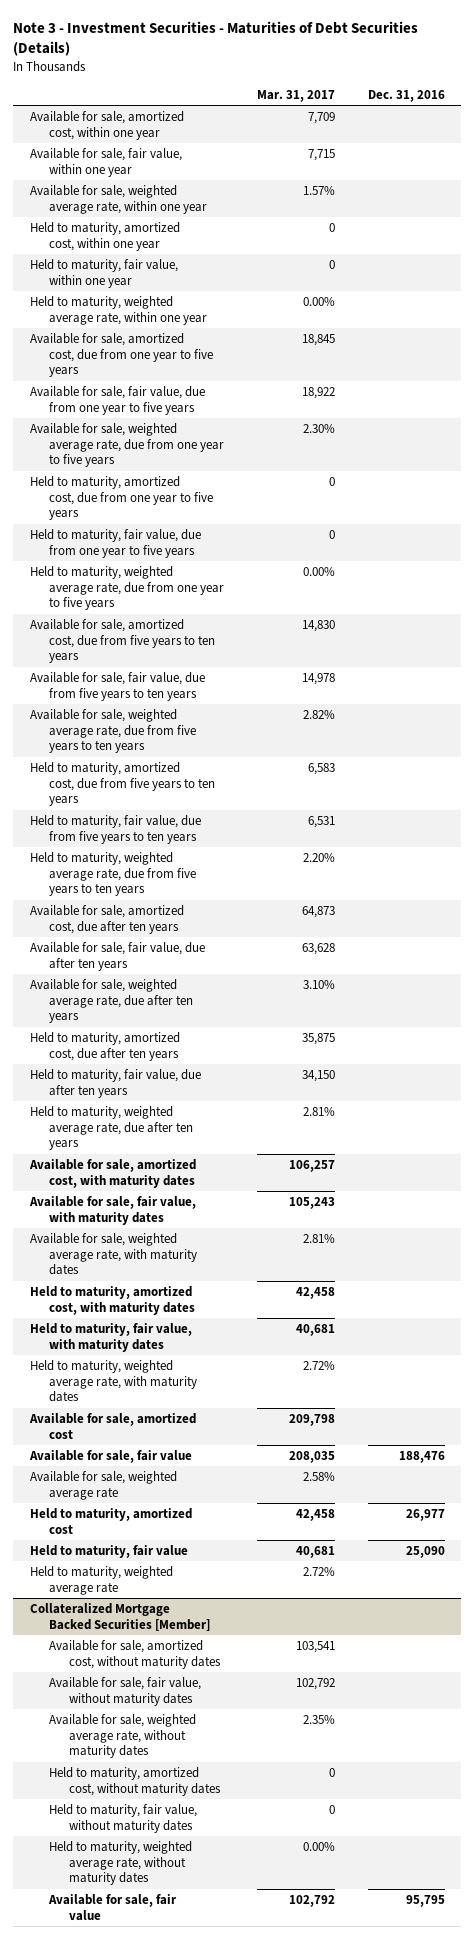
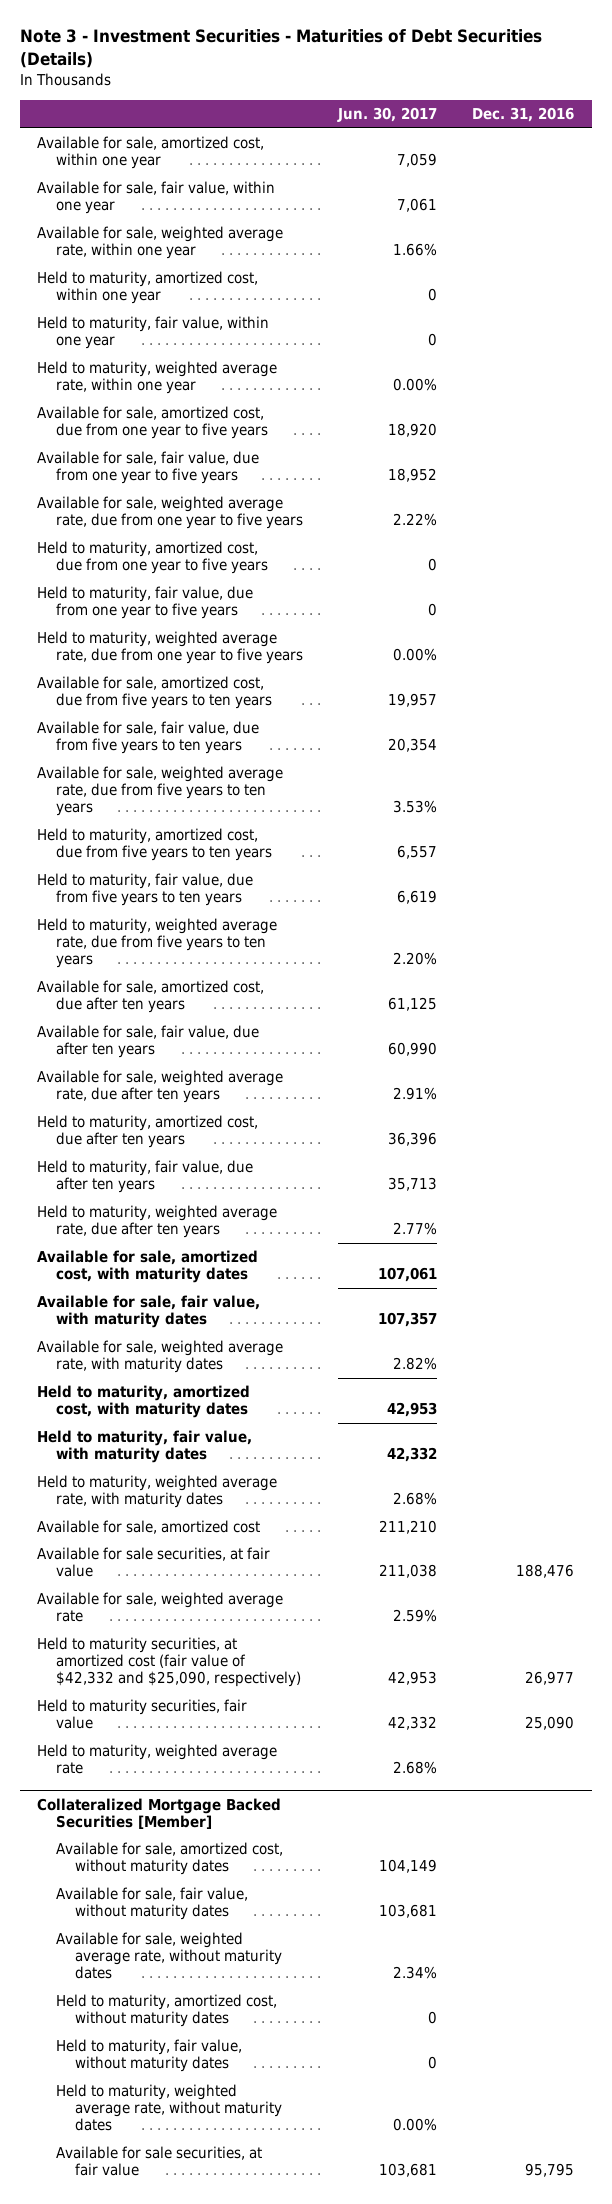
- | Mar. 31, 2017 | Dec. 31, 2016
+ | Jun. 30, 2017 | Dec. 31, 2016
- Available for sale, fair value | 208,035 | 188,476
+ Available for sale securities, at fair value | 211,038 | 188,476
- Held to maturity, amortized cost | 42,458 | 26,977
- Held to maturity, fair value | 40,681 | 25,090
+ Held to maturity securities, at amortized cost (fair value of $42,332 and $25,090, respectively) | 42,953 | 26,977
+ Held to maturity securities, fair value | 42,332 | 25,090
@ Collateralized Mortgage Backed Securities [Member]
- Available for sale, fair value | 102,792 | 95,795
+ Available for sale securities, at fair value | 103,681 | 95,795

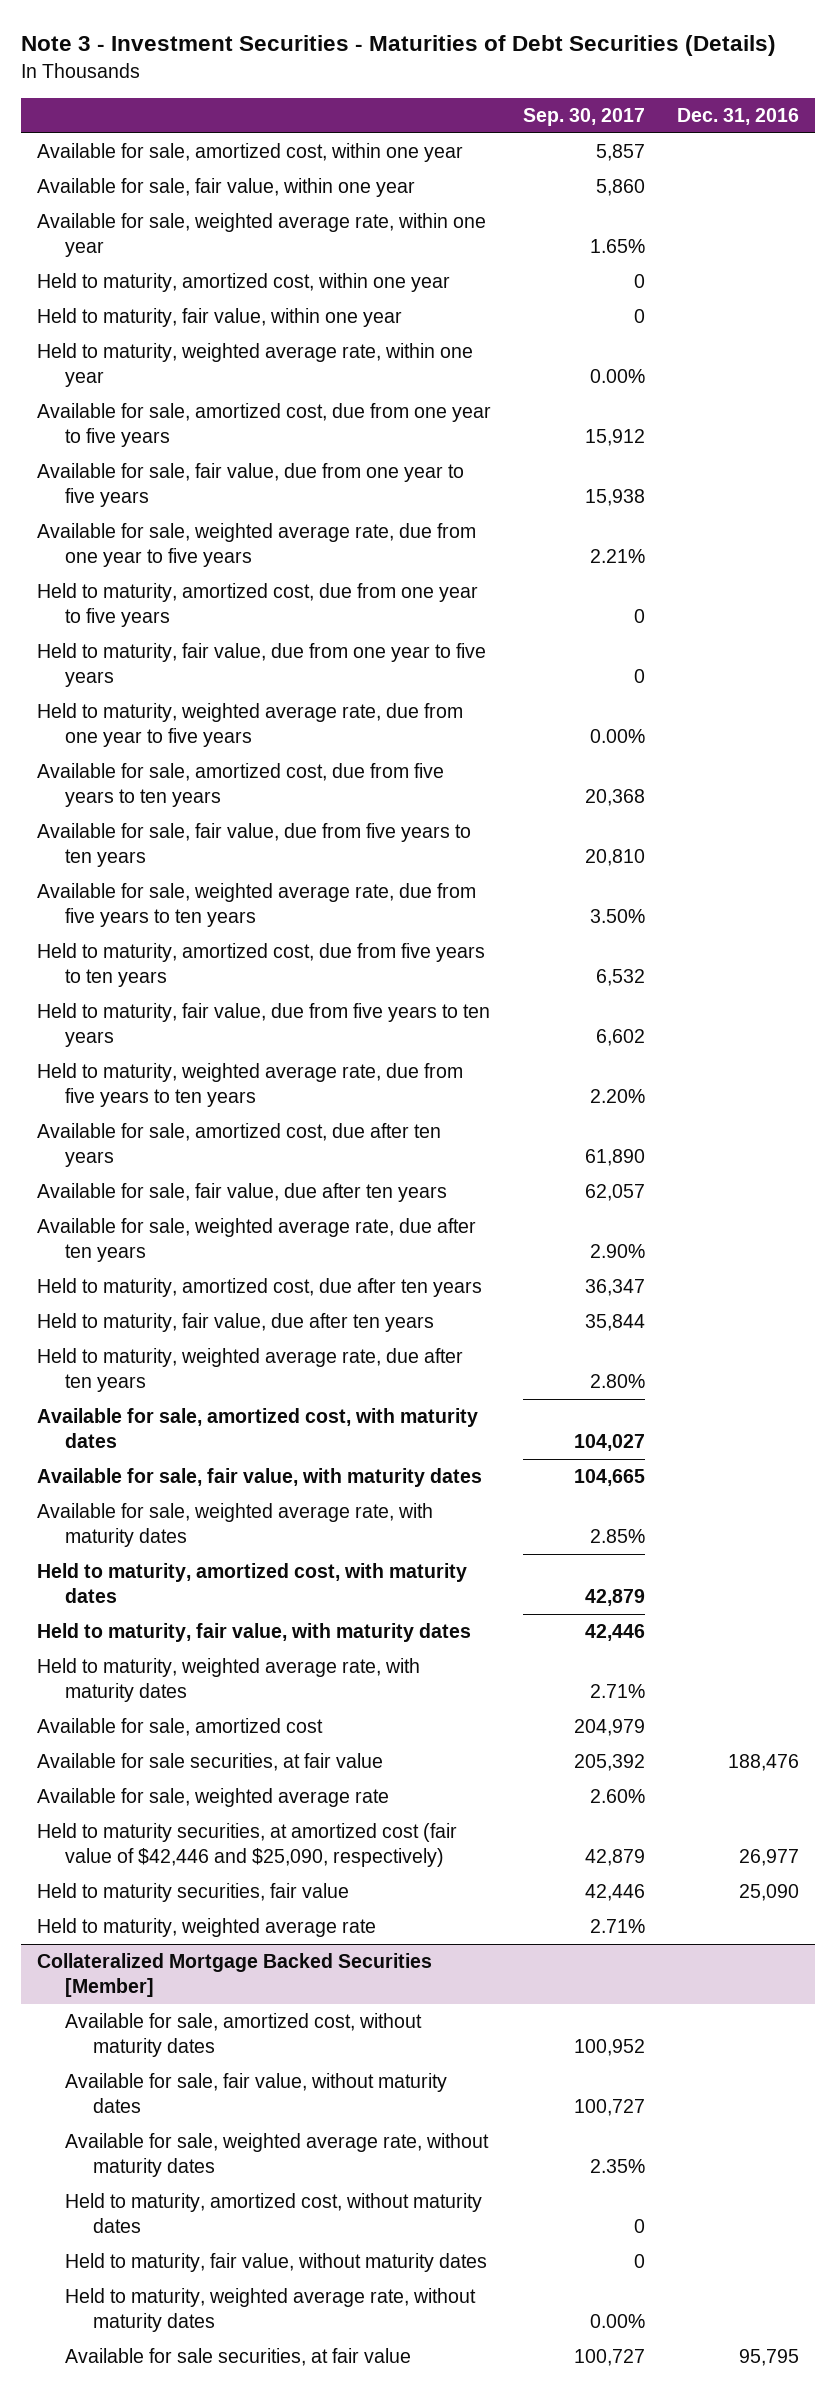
- | Jun. 30, 2017 | Dec. 31, 2016
+ | Sep. 30, 2017 | Dec. 31, 2016
- Held to maturity securities, at amortized cost (fair value of $42,332 and $25,090, respectively) | 42,953 | 26,977
+ Held to maturity securities, at amortized cost (fair value of $42,446 and $25,090, respectively) | 42,879 | 26,977

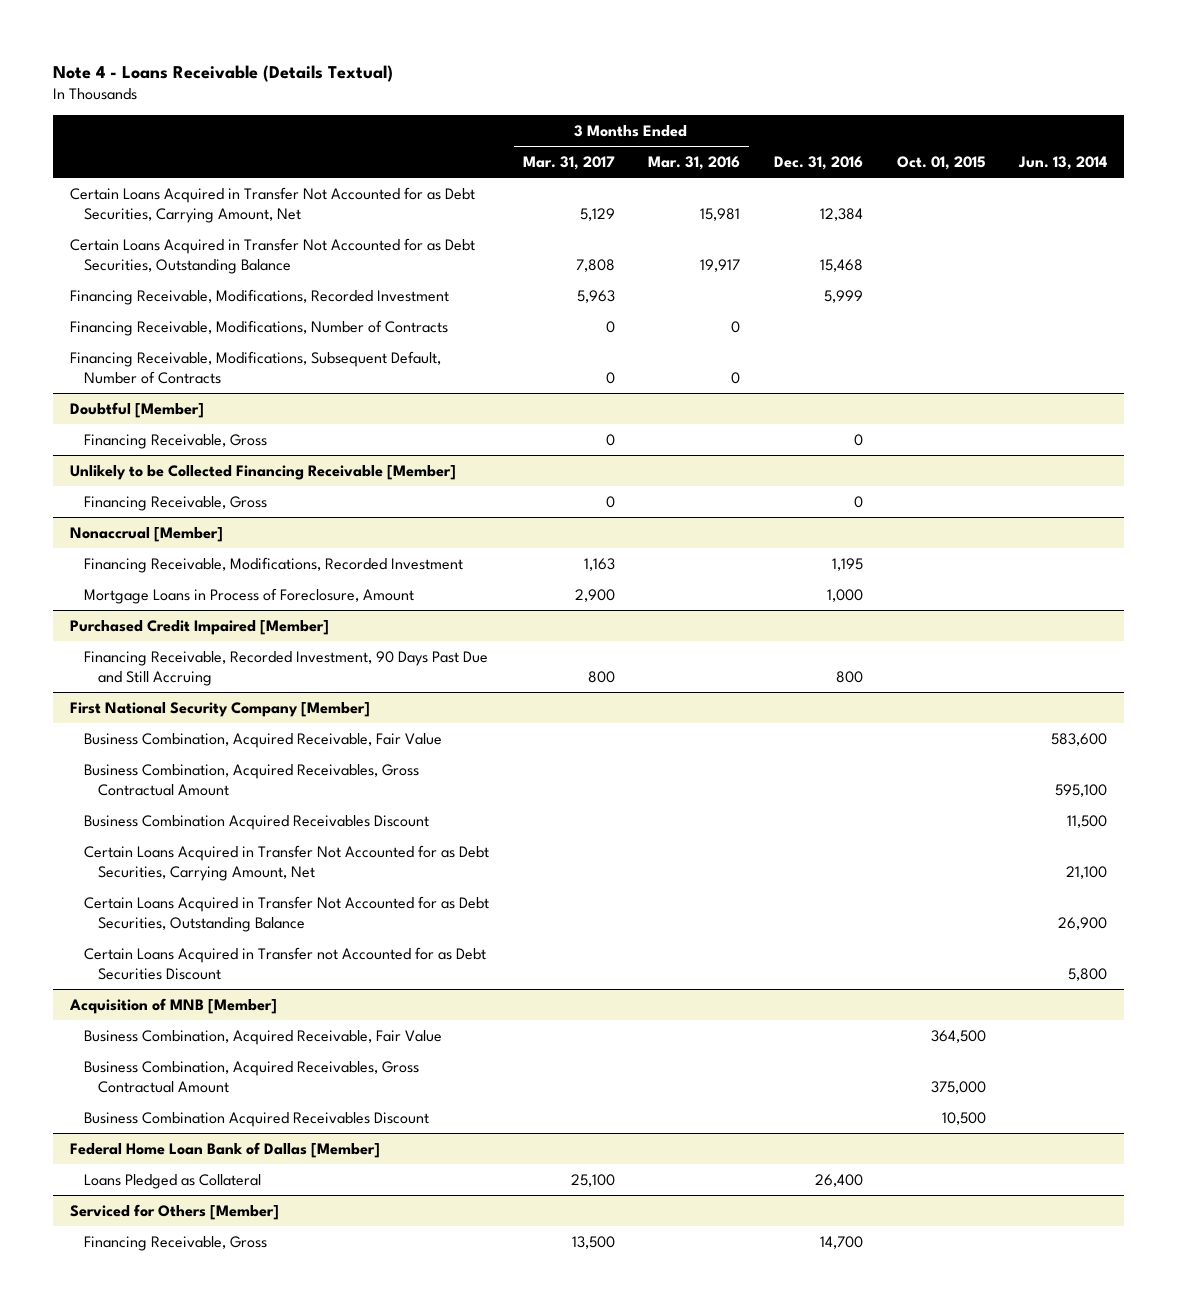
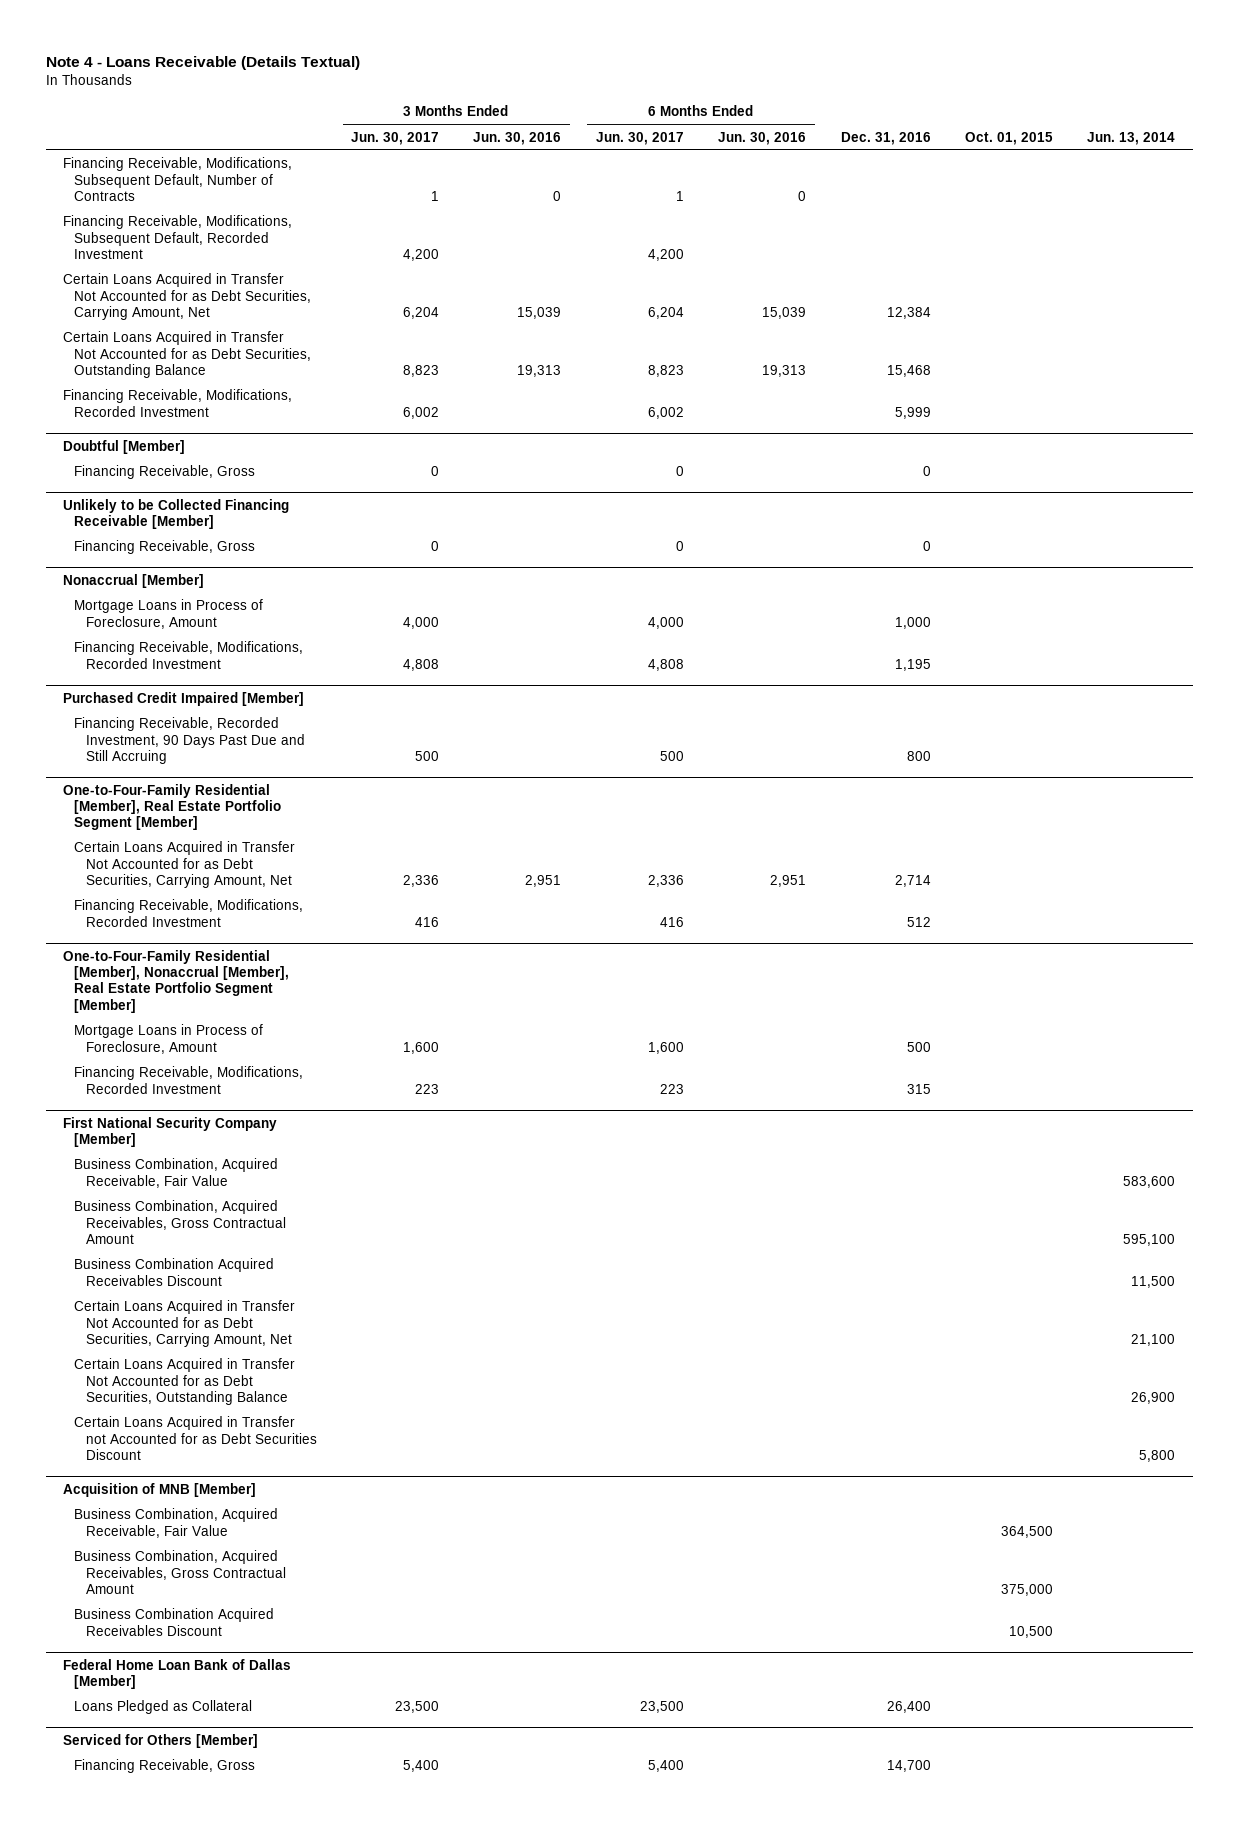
- | 3 Months Ended Mar. 31, 2017 | 3 Months Ended Mar. 31, 2016 | Dec. 31, 2016 | Oct. 01, 2015 | Jun. 13, 2014
+ | 3 Months Ended Jun. 30, 2017 | 3 Months Ended Jun. 30, 2016 | 6 Months Ended Jun. 30, 2017 | 6 Months Ended Jun. 30, 2016 | Dec. 31, 2016 | Oct. 01, 2015 | Jun. 13, 2014
moved up: Financing Receivable, Modifications, Subsequent Default, Number of Contracts | 1 | 0 | 1 | 0 | | |
+ Financing Receivable, Modifications, Subsequent Default, Recorded Investment | 4,200 | | 4,200 | | | |
- Financing Receivable, Modifications, Number of Contracts | 0 | 0 | | |
@ Nonaccrual [Member]
moved down: Financing Receivable, Modifications, Recorded Investment | 4,808 | | 4,808 | | 1,195 | |
+ One-to-Four-Family Residential [Member], Real Estate Portfolio Segment [Member]
+ Certain Loans Acquired in Transfer Not Accounted for as Debt Securities, Carrying Amount, Net | 2,336 | 2,951 | 2,336 | 2,951 | 2,714 | |
+ Financing Receivable, Modifications, Recorded Investment | 416 | | 416 | | 512 | |
+ One-to-Four-Family Residential [Member], Nonaccrual [Member], Real Estate Portfolio Segment [Member]
+ Mortgage Loans in Process of Foreclosure, Amount | 1,600 | | 1,600 | | 500 | |
+ Financing Receivable, Modifications, Recorded Investment | 223 | | 223 | | 315 | |

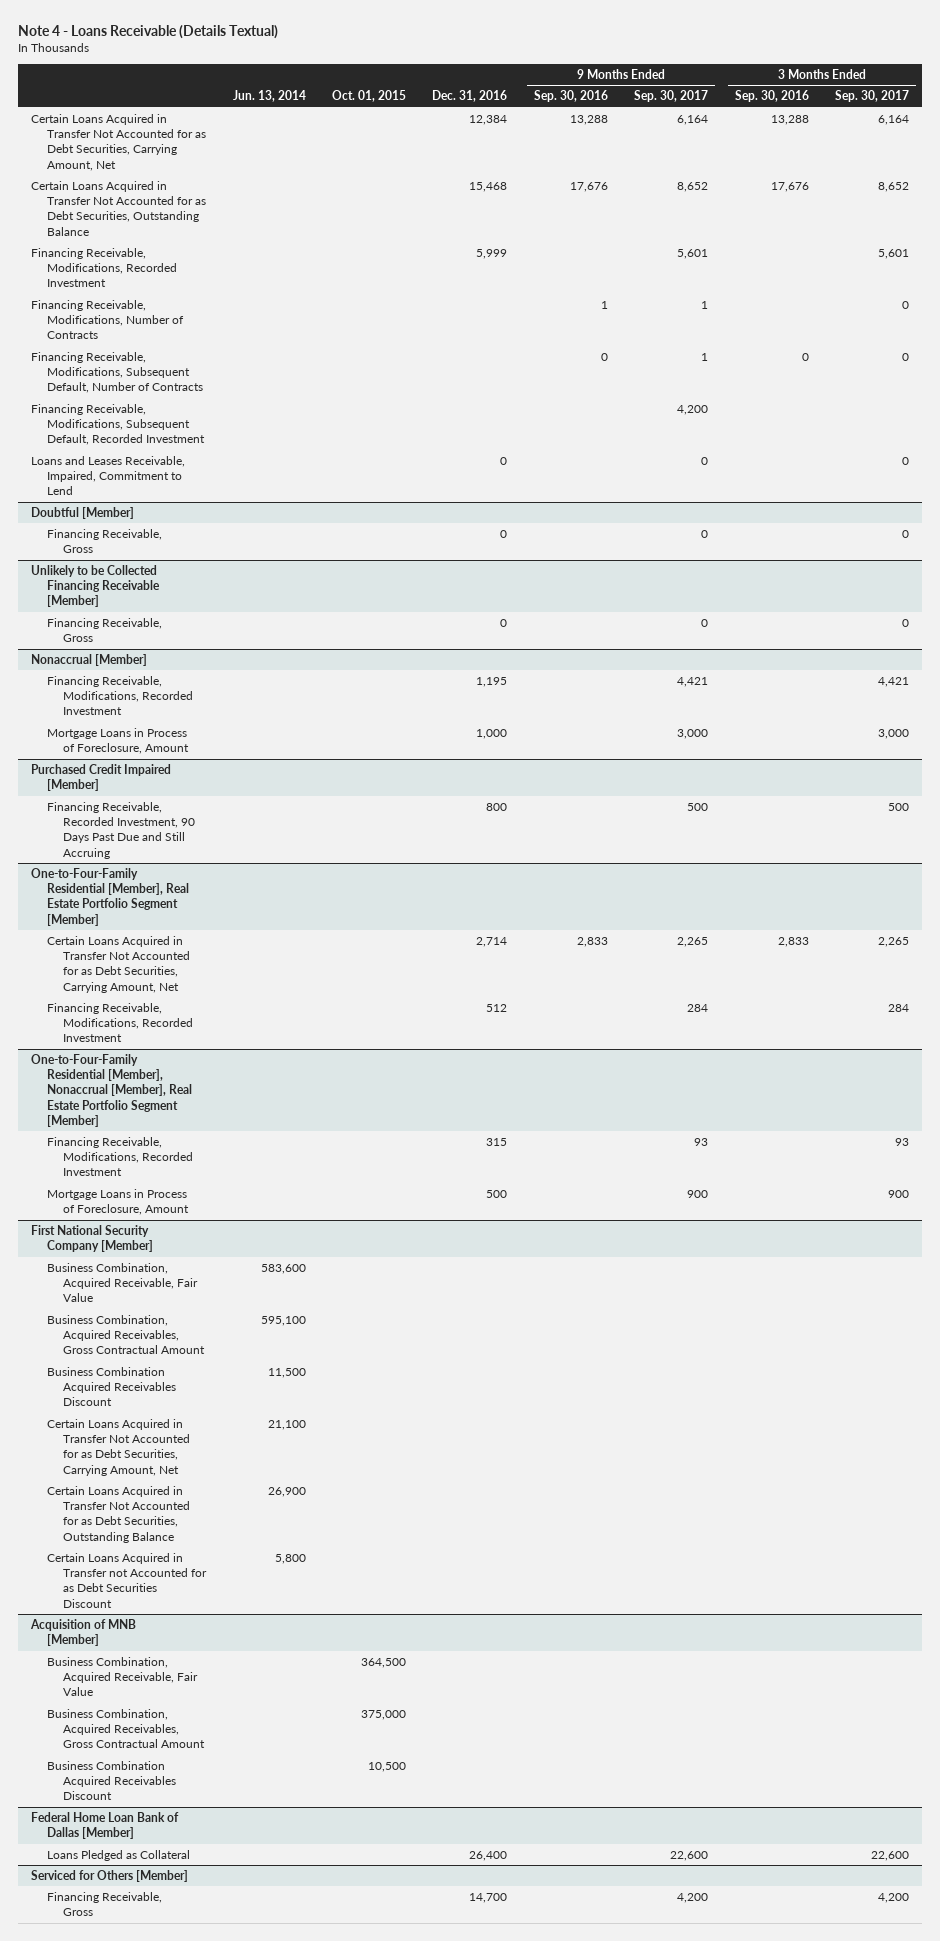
- | 3 Months Ended Jun. 30, 2017 | 3 Months Ended Jun. 30, 2016 | 6 Months Ended Jun. 30, 2017 | 6 Months Ended Jun. 30, 2016 | Dec. 31, 2016 | Oct. 01, 2015 | Jun. 13, 2014
+ | Jun. 13, 2014 | Oct. 01, 2015 | Dec. 31, 2016 | 9 Months Ended Sep. 30, 2016 | 9 Months Ended Sep. 30, 2017 | 3 Months Ended Sep. 30, 2016 | 3 Months Ended Sep. 30, 2017
+ Financing Receivable, Modifications, Number of Contracts | | | | 1 | 1 | | 0
moved down: Financing Receivable, Modifications, Subsequent Default, Number of Contracts | | | | 0 | 1 | 0 | 0
moved down: Financing Receivable, Modifications, Subsequent Default, Recorded Investment | | | | | 4,200 | |
+ Loans and Leases Receivable, Impaired, Commitment to Lend | | | 0 | | 0 | | 0
@ Nonaccrual [Member]
moved down: Mortgage Loans in Process of Foreclosure, Amount | | | 1,000 | | 3,000 | | 3,000
@ One-to-Four-Family Residential [Member], Nonaccrual [Member], Real Estate Portfolio Segment [Member]
moved down: Mortgage Loans in Process of Foreclosure, Amount | | | 500 | | 900 | | 900

